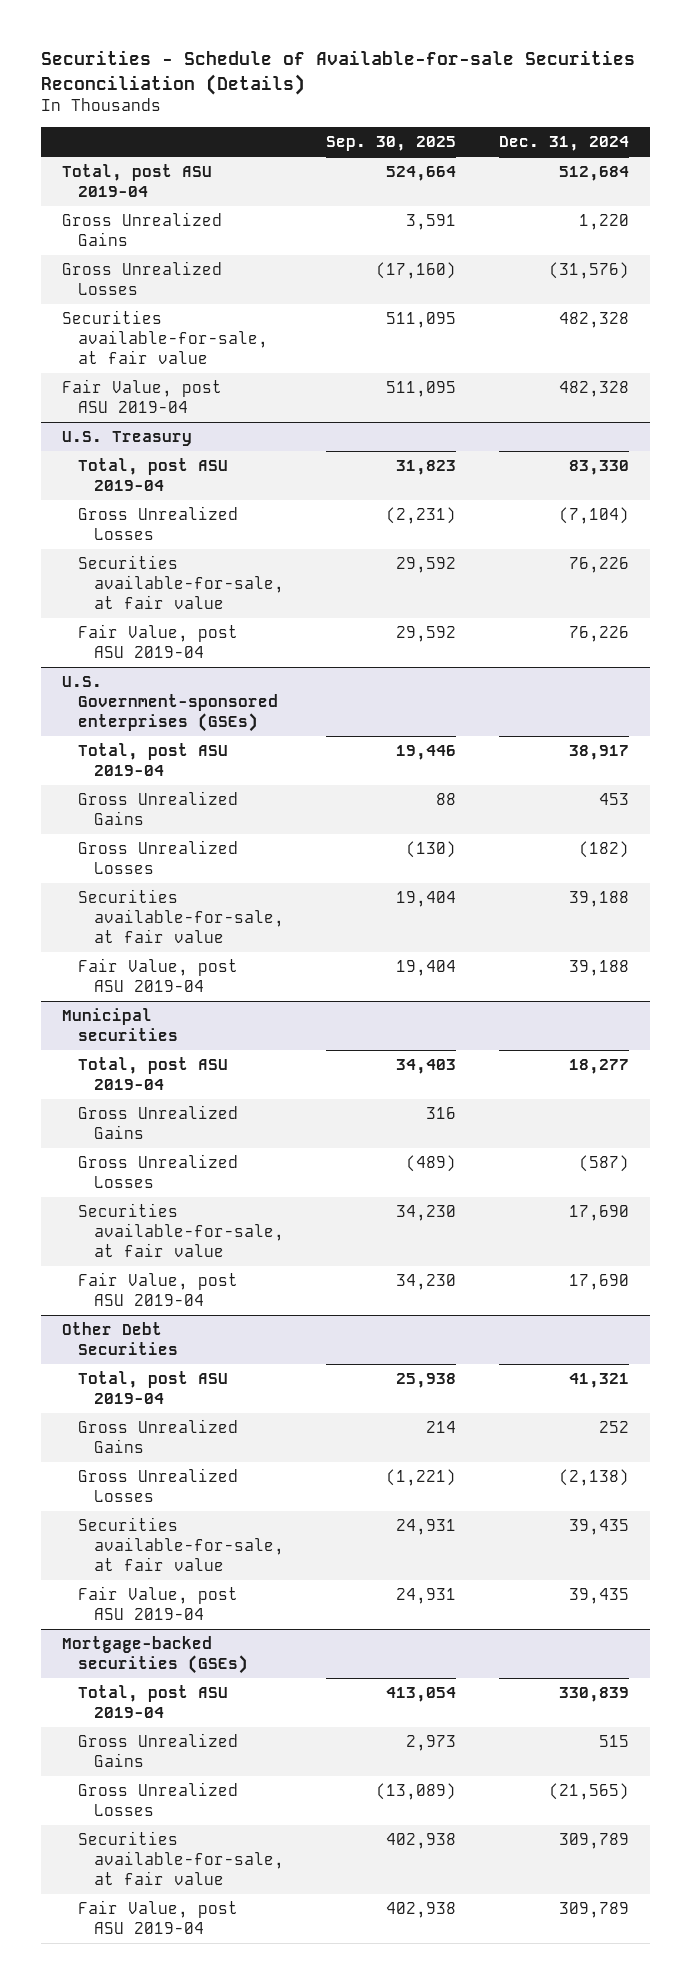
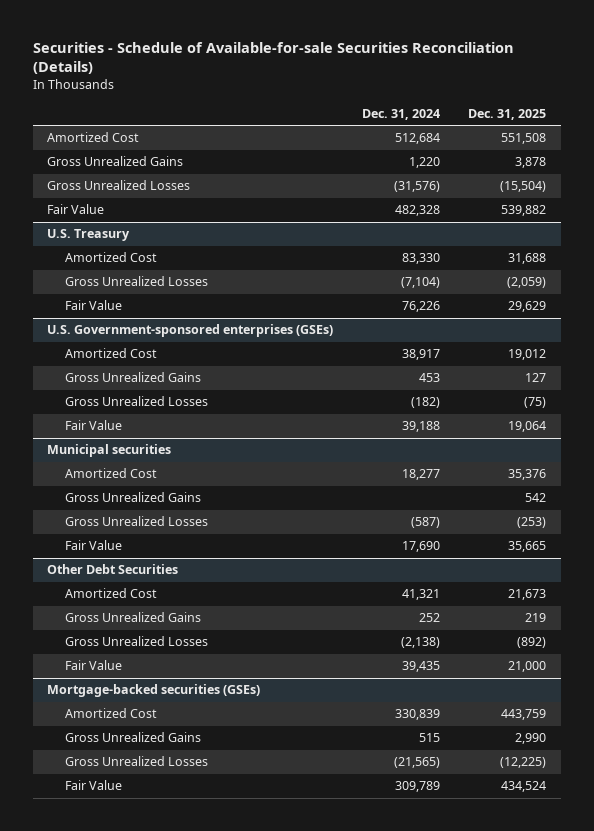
- | Sep. 30, 2025 | Dec. 31, 2024
+ | Dec. 31, 2024 | Dec. 31, 2025
- Total, post ASU 2019-04 | 524,664 | 512,684
+ Amortized Cost | 512,684 | 551,508
- Securities available-for-sale, at fair value | 511,095 | 482,328
- Fair Value, post ASU 2019-04 | 511,095 | 482,328
+ Fair Value | 482,328 | 539,882
@ U.S. Treasury
- Total, post ASU 2019-04 | 31,823 | 83,330
+ Amortized Cost | 83,330 | 31,688
- Securities available-for-sale, at fair value | 29,592 | 76,226
- Fair Value, post ASU 2019-04 | 29,592 | 76,226
+ Fair Value | 76,226 | 29,629
@ U.S. Government-sponsored enterprises (GSEs)
- Total, post ASU 2019-04 | 19,446 | 38,917
+ Amortized Cost | 38,917 | 19,012
- Securities available-for-sale, at fair value | 19,404 | 39,188
- Fair Value, post ASU 2019-04 | 19,404 | 39,188
+ Fair Value | 39,188 | 19,064
@ Municipal securities
- Total, post ASU 2019-04 | 34,403 | 18,277
+ Amortized Cost | 18,277 | 35,376
- Securities available-for-sale, at fair value | 34,230 | 17,690
- Fair Value, post ASU 2019-04 | 34,230 | 17,690
+ Fair Value | 17,690 | 35,665
@ Other Debt Securities
- Total, post ASU 2019-04 | 25,938 | 41,321
+ Amortized Cost | 41,321 | 21,673
- Securities available-for-sale, at fair value | 24,931 | 39,435
- Fair Value, post ASU 2019-04 | 24,931 | 39,435
+ Fair Value | 39,435 | 21,000
@ Mortgage-backed securities (GSEs)
- Total, post ASU 2019-04 | 413,054 | 330,839
+ Amortized Cost | 330,839 | 443,759
- Securities available-for-sale, at fair value | 402,938 | 309,789
- Fair Value, post ASU 2019-04 | 402,938 | 309,789
+ Fair Value | 309,789 | 434,524

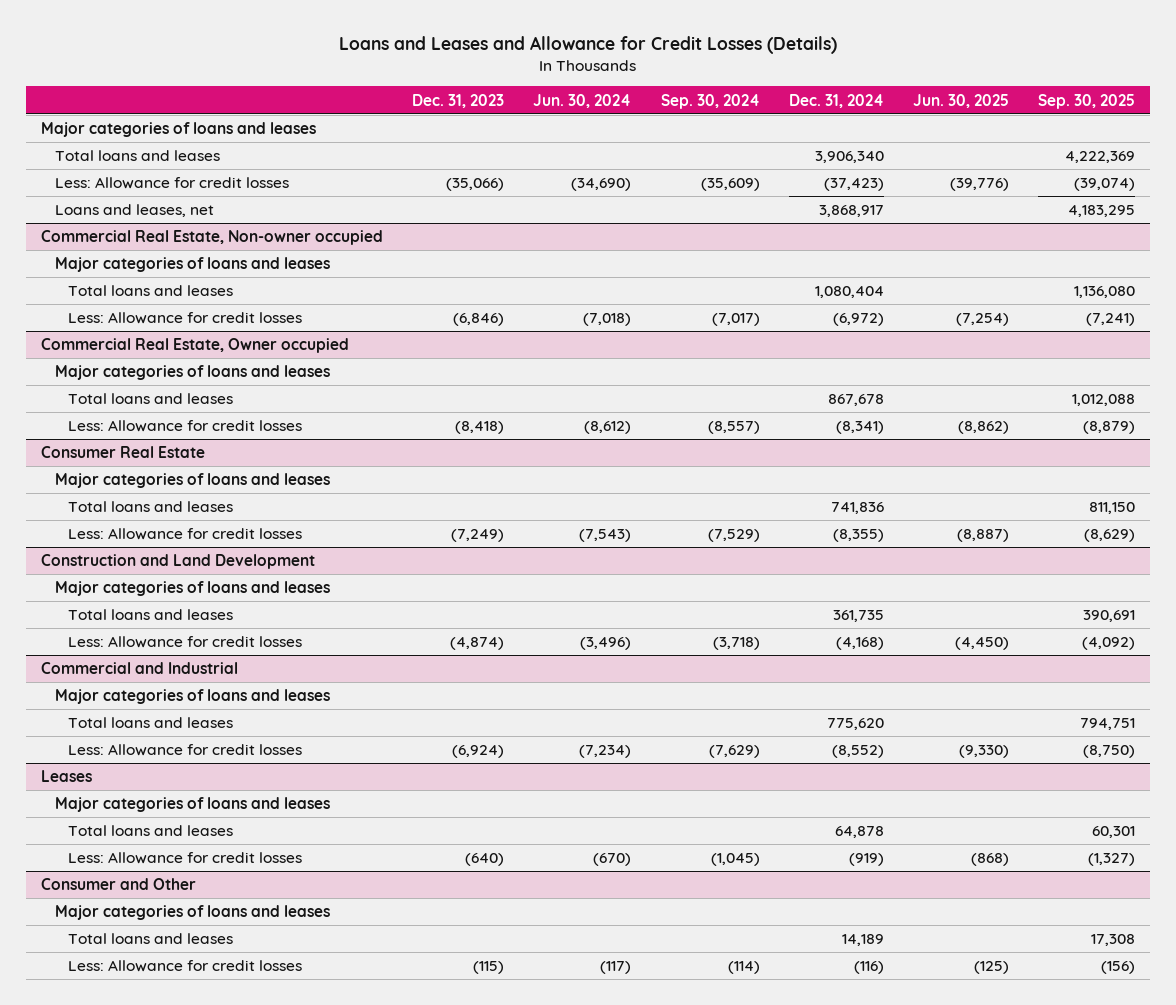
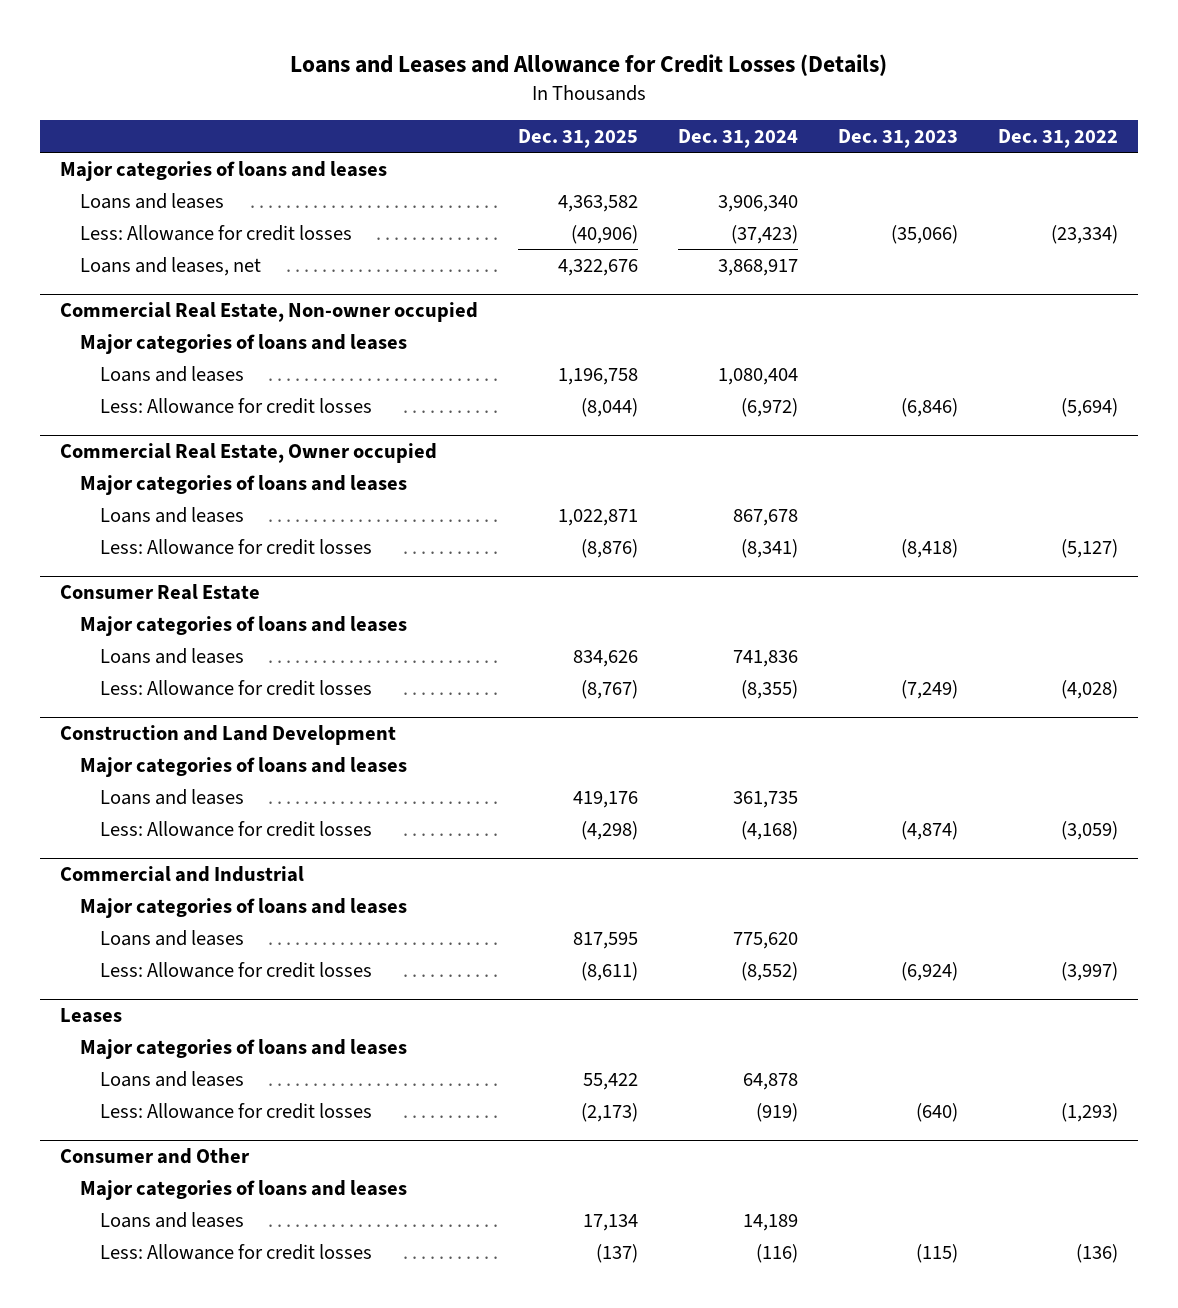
- | Dec. 31, 2023 | Jun. 30, 2024 | Sep. 30, 2024 | Dec. 31, 2024 | Jun. 30, 2025 | Sep. 30, 2025
+ | Dec. 31, 2025 | Dec. 31, 2024 | Dec. 31, 2023 | Dec. 31, 2022
- Total loans and leases | | | | 3,906,340 | | 4,222,369
+ Loans and leases | 4,363,582 | 3,906,340 | |
@ Commercial Real Estate, Non-owner occupied
- Total loans and leases | | | | 1,080,404 | | 1,136,080
+ Loans and leases | 1,196,758 | 1,080,404 | |
@ Commercial Real Estate, Owner occupied
- Total loans and leases | | | | 867,678 | | 1,012,088
+ Loans and leases | 1,022,871 | 867,678 | |
@ Consumer Real Estate
- Total loans and leases | | | | 741,836 | | 811,150
+ Loans and leases | 834,626 | 741,836 | |
@ Construction and Land Development
- Total loans and leases | | | | 361,735 | | 390,691
+ Loans and leases | 419,176 | 361,735 | |
@ Commercial and Industrial
- Total loans and leases | | | | 775,620 | | 794,751
+ Loans and leases | 817,595 | 775,620 | |
@ Leases
- Total loans and leases | | | | 64,878 | | 60,301
+ Loans and leases | 55,422 | 64,878 | |
@ Consumer and Other
- Total loans and leases | | | | 14,189 | | 17,308
+ Loans and leases | 17,134 | 14,189 | |

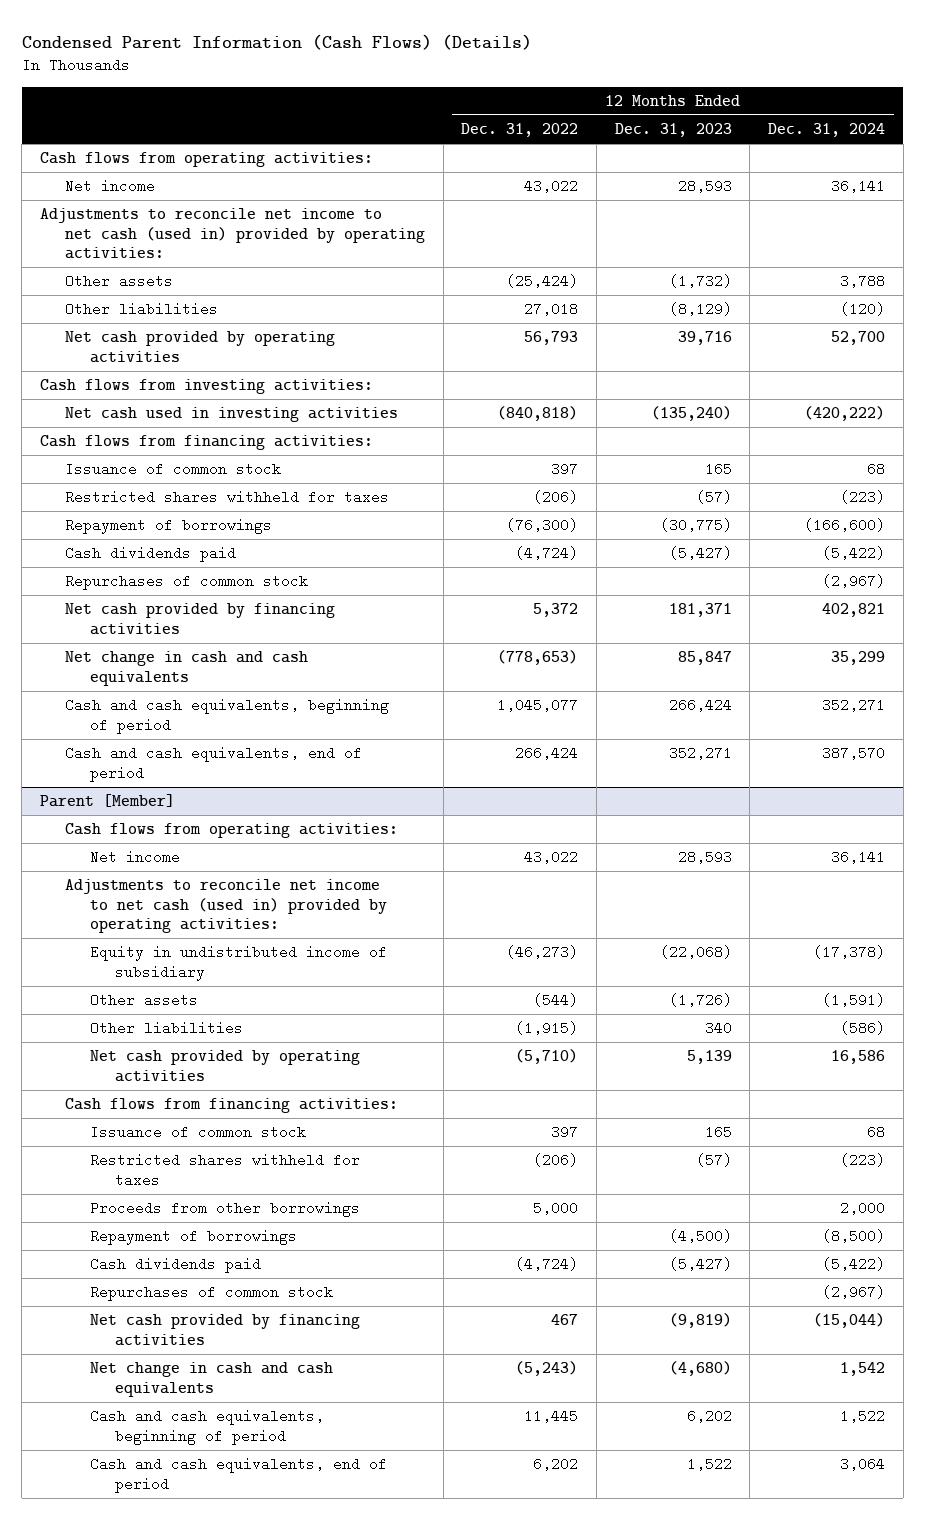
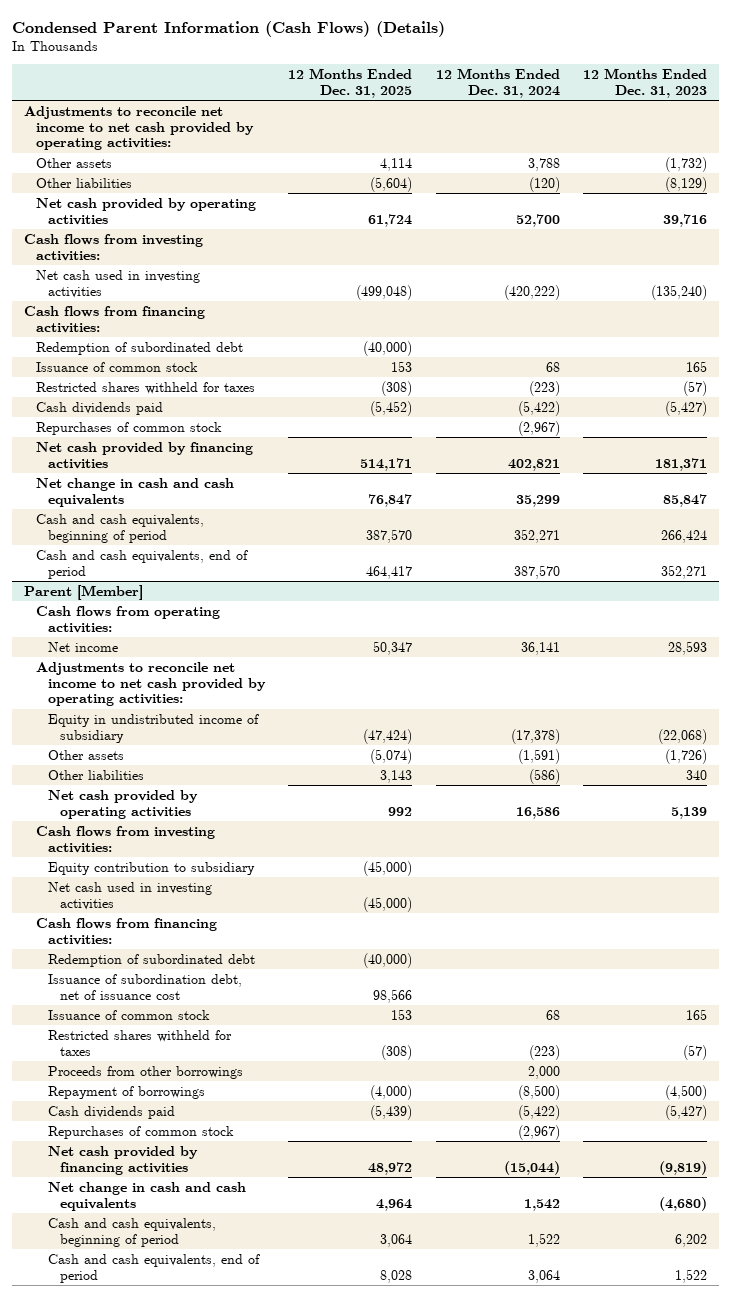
- | 12 Months Ended Dec. 31, 2022 | 12 Months Ended Dec. 31, 2023 | 12 Months Ended Dec. 31, 2024
+ | 12 Months Ended Dec. 31, 2025 | 12 Months Ended Dec. 31, 2024 | 12 Months Ended Dec. 31, 2023
- Cash flows from operating activities:
- Net income | 43,022 | 28,593 | 36,141
- Adjustments to reconcile net income to net cash (used in) provided by operating activities:
+ Adjustments to reconcile net income to net cash provided by operating activities:
+ Redemption of subordinated debt | (40,000) | |
- Repayment of borrowings | (76,300) | (30,775) | (166,600)
@ Parent [Member]
- Adjustments to reconcile net income to net cash (used in) provided by operating activities:
+ Adjustments to reconcile net income to net cash provided by operating activities:
+ Cash flows from investing activities:
+ Equity contribution to subsidiary | (45,000) | |
+ Net cash used in investing activities | (45,000) | |
+ Redemption of subordinated debt | (40,000) | |
+ Issuance of subordination debt, net of issuance cost | 98,566 | |

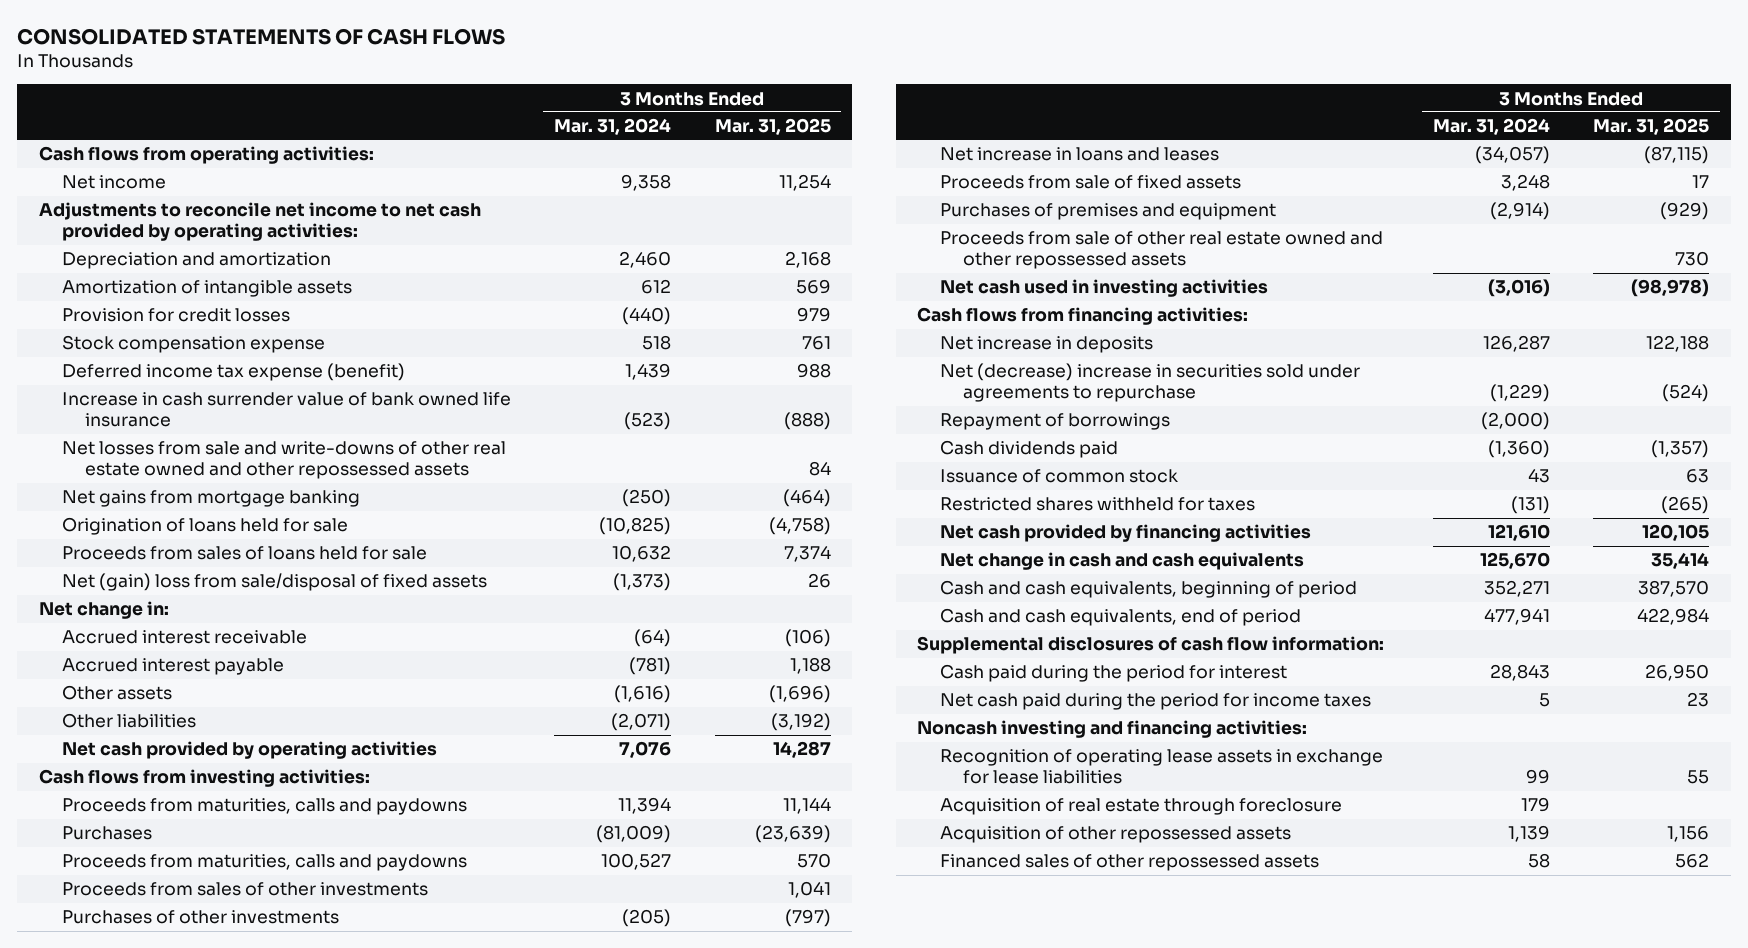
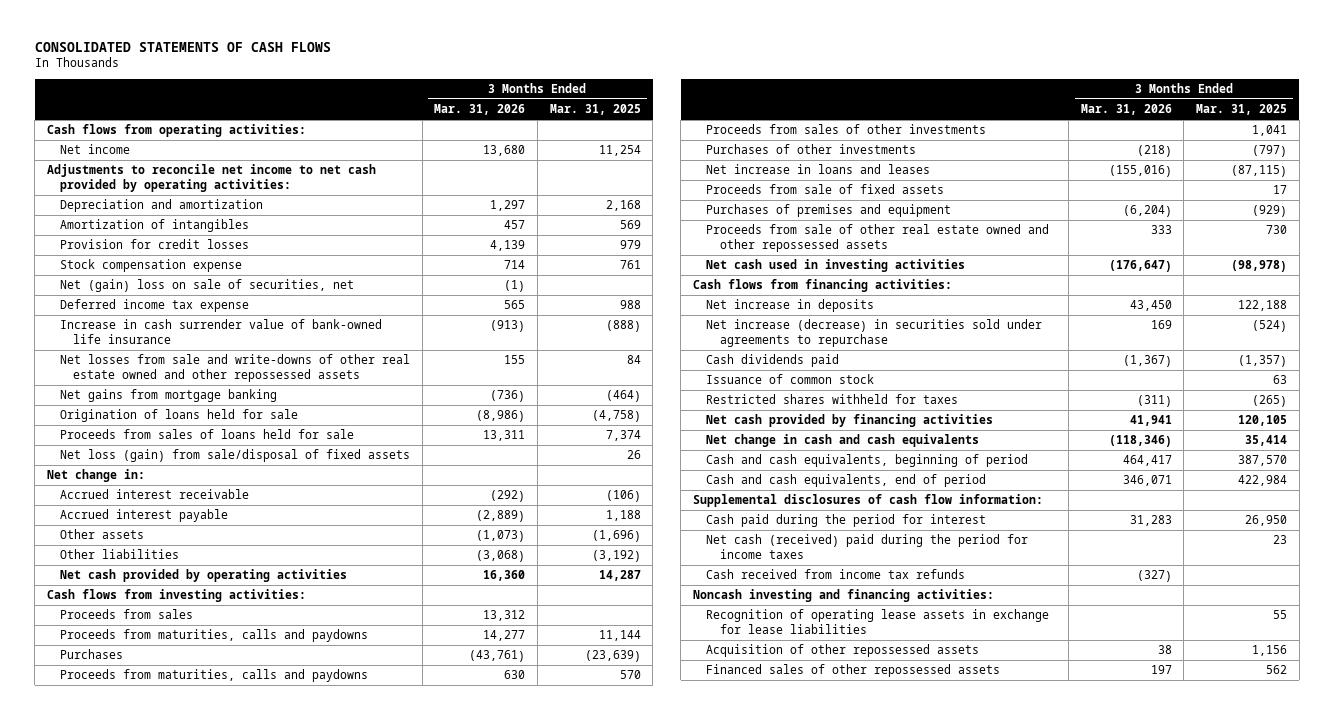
- | 3 Months Ended Mar. 31, 2024 | 3 Months Ended Mar. 31, 2025
+ | 3 Months Ended Mar. 31, 2026 | 3 Months Ended Mar. 31, 2025
- Amortization of intangible assets | 612 | 569
+ Amortization of intangibles | 457 | 569
- Deferred income tax expense (benefit) | 1,439 | 988
- Increase in cash surrender value of bank owned life insurance | (523) | (888)
+ Net (gain) loss on sale of securities, net | (1) |
+ Deferred income tax expense | 565 | 988
+ Increase in cash surrender value of bank-owned life insurance | (913) | (888)
- Net (gain) loss from sale/disposal of fixed assets | (1,373) | 26
+ Net loss (gain) from sale/disposal of fixed assets | | 26
+ Proceeds from sales | 13,312 |
- Net (decrease) increase in securities sold under agreements to repurchase | (1,229) | (524)
- Repayment of borrowings | (2,000) |
+ Net increase (decrease) in securities sold under agreements to repurchase | 169 | (524)
- Net cash paid during the period for income taxes | 5 | 23
+ Net cash (received) paid during the period for income taxes | | 23
+ Cash received from income tax refunds | (327) |
- Acquisition of real estate through foreclosure | 179 |

